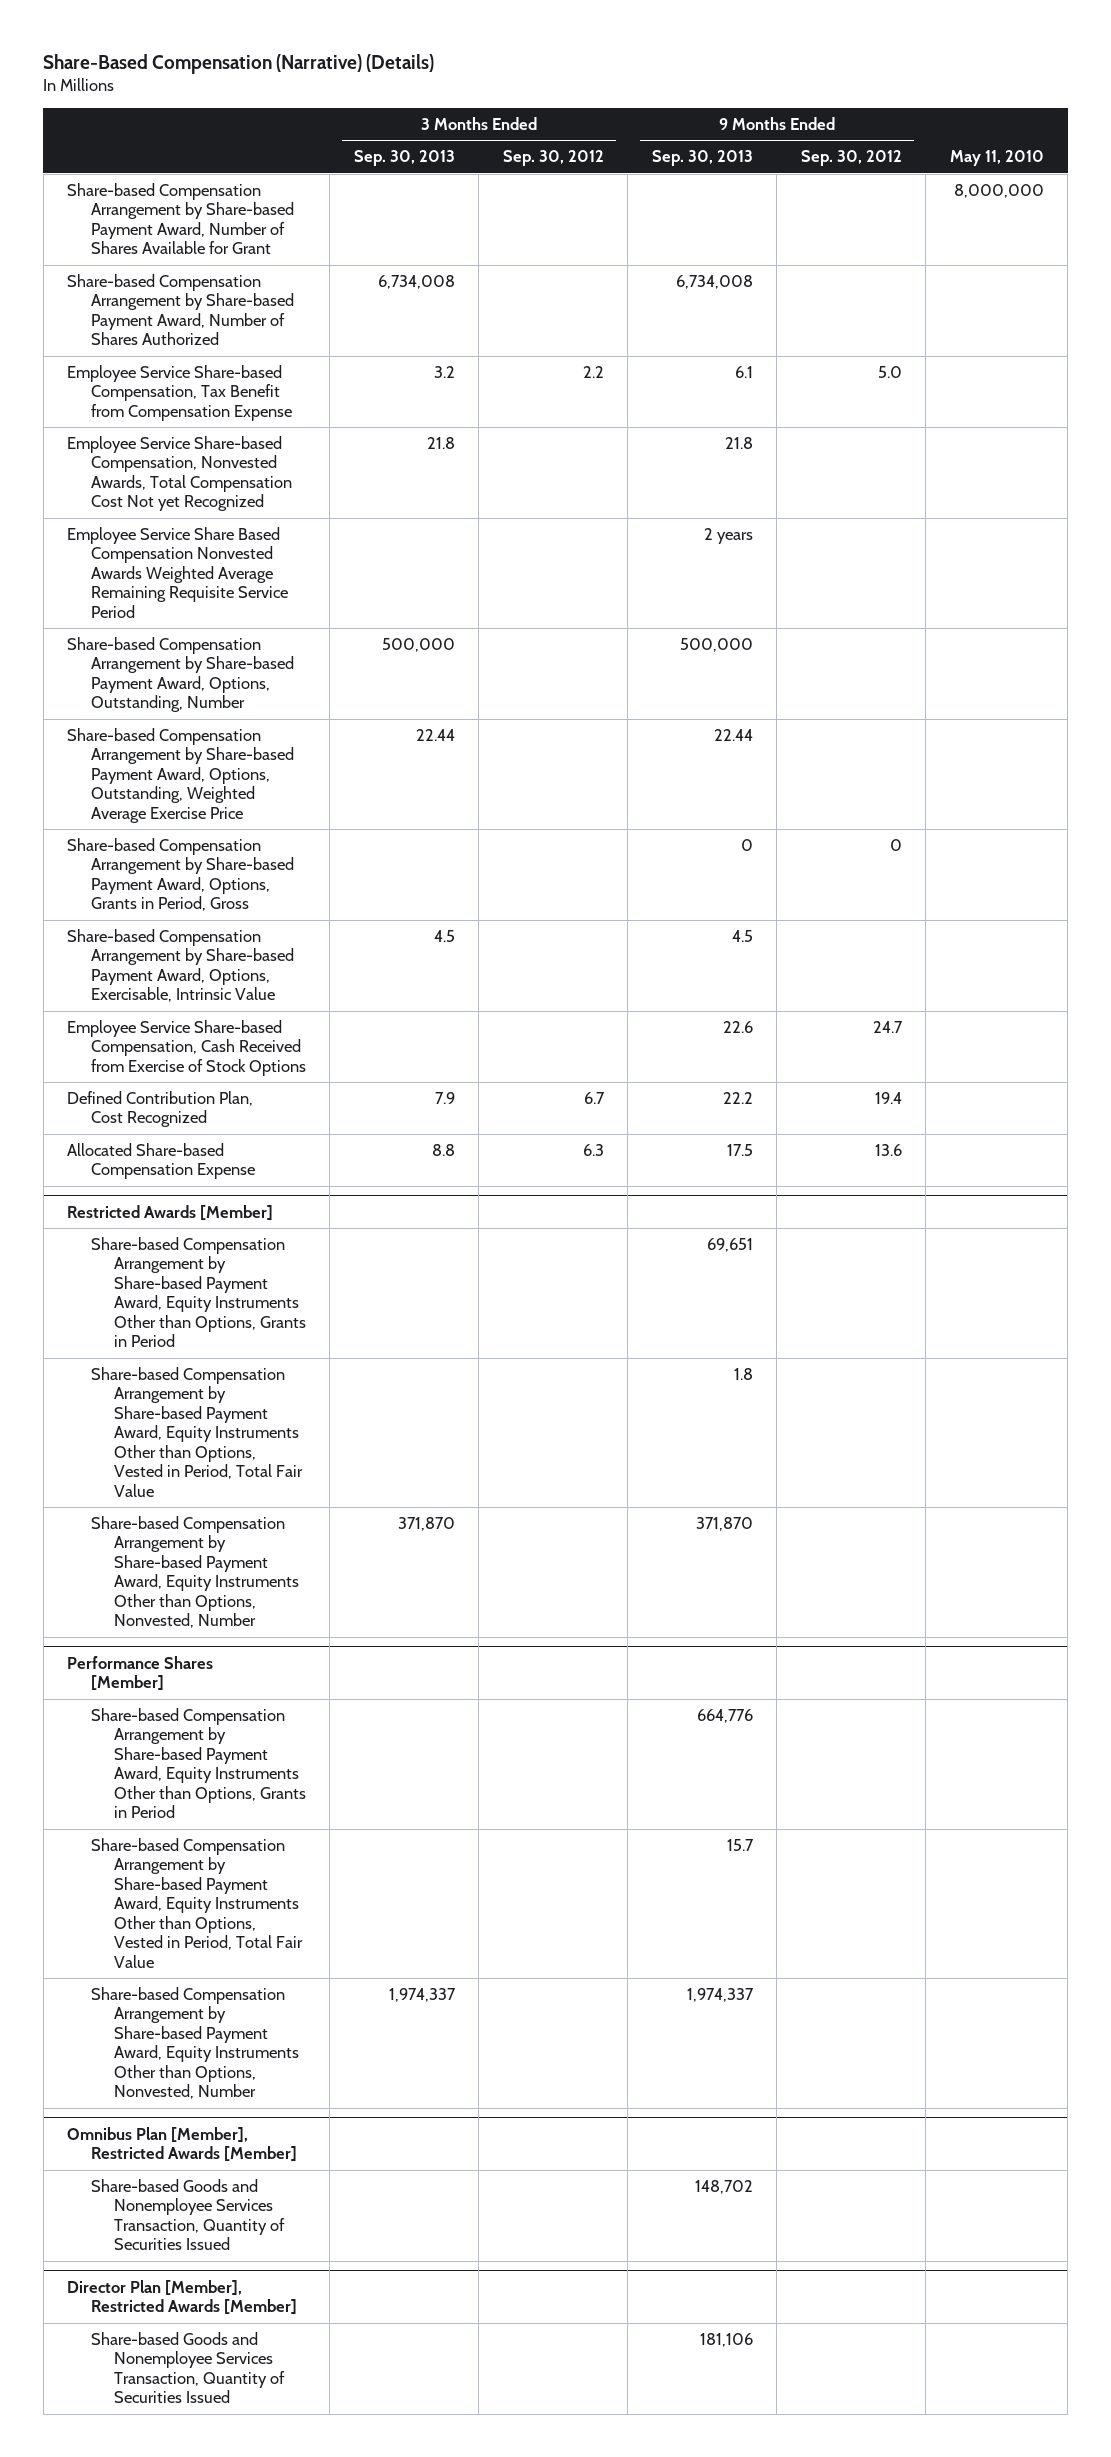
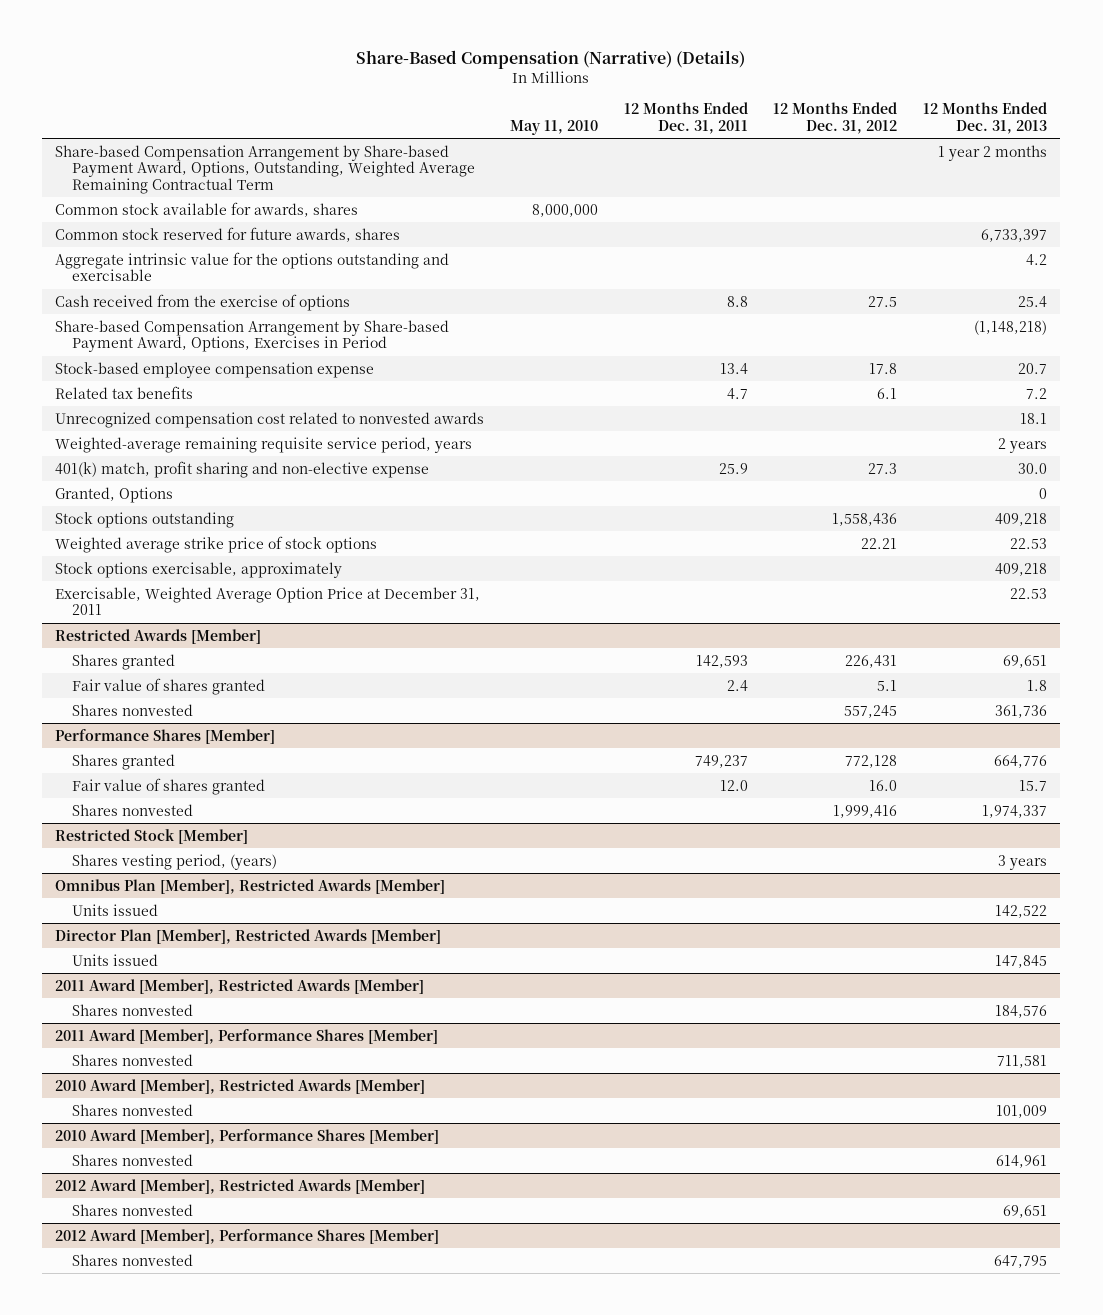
- | 3 Months Ended Sep. 30, 2013 | 3 Months Ended Sep. 30, 2012 | 9 Months Ended Sep. 30, 2013 | 9 Months Ended Sep. 30, 2012 | May 11, 2010
+ | May 11, 2010 | 12 Months Ended Dec. 31, 2011 | 12 Months Ended Dec. 31, 2012 | 12 Months Ended Dec. 31, 2013
- Share-based Compensation Arrangement by Share-based Payment Award, Number of Shares Available for Grant | | | | | 8,000,000
- Share-based Compensation Arrangement by Share-based Payment Award, Number of Shares Authorized | 6,734,008 | | 6,734,008 | |
- Employee Service Share-based Compensation, Tax Benefit from Compensation Expense | 3.2 | 2.2 | 6.1 | 5.0 |
- Employee Service Share-based Compensation, Nonvested Awards, Total Compensation Cost Not yet Recognized | 21.8 | | 21.8 | |
- Employee Service Share Based Compensation Nonvested Awards Weighted Average Remaining Requisite Service Period | | | 2 years | |
- Share-based Compensation Arrangement by Share-based Payment Award, Options, Outstanding, Number | 500,000 | | 500,000 | |
- Share-based Compensation Arrangement by Share-based Payment Award, Options, Outstanding, Weighted Average Exercise Price | 22.44 | | 22.44 | |
- Share-based Compensation Arrangement by Share-based Payment Award, Options, Grants in Period, Gross | | | 0 | 0 |
- Share-based Compensation Arrangement by Share-based Payment Award, Options, Exercisable, Intrinsic Value | 4.5 | | 4.5 | |
- Employee Service Share-based Compensation, Cash Received from Exercise of Stock Options | | | 22.6 | 24.7 |
- Defined Contribution Plan, Cost Recognized | 7.9 | 6.7 | 22.2 | 19.4 |
- Allocated Share-based Compensation Expense | 8.8 | 6.3 | 17.5 | 13.6 |
+ Share-based Compensation Arrangement by Share-based Payment Award, Options, Outstanding, Weighted Average Remaining Contractual Term | | | | 1 year 2 months
+ Common stock available for awards, shares | 8,000,000 | | |
+ Common stock reserved for future awards, shares | | | | 6,733,397
+ Aggregate intrinsic value for the options outstanding and exercisable | | | | 4.2
+ Cash received from the exercise of options | | 8.8 | 27.5 | 25.4
+ Share-based Compensation Arrangement by Share-based Payment Award, Options, Exercises in Period | | | | (1,148,218)
+ Stock-based employee compensation expense | | 13.4 | 17.8 | 20.7
+ Related tax benefits | | 4.7 | 6.1 | 7.2
+ Unrecognized compensation cost related to nonvested awards | | | | 18.1
+ Weighted-average remaining requisite service period, years | | | | 2 years
+ 401(k) match, profit sharing and non-elective expense | | 25.9 | 27.3 | 30.0
+ Granted, Options | | | | 0
+ Stock options outstanding | | | 1,558,436 | 409,218
+ Weighted average strike price of stock options | | | 22.21 | 22.53
+ Stock options exercisable, approximately | | | | 409,218
+ Exercisable, Weighted Average Option Price at December 31, 2011 | | | | 22.53
@ Restricted Awards [Member]
- Share-based Compensation Arrangement by Share-based Payment Award, Equity Instruments Other than Options, Grants in Period | | | 69,651 | |
- Share-based Compensation Arrangement by Share-based Payment Award, Equity Instruments Other than Options, Vested in Period, Total Fair Value | | | 1.8 | |
- Share-based Compensation Arrangement by Share-based Payment Award, Equity Instruments Other than Options, Nonvested, Number | 371,870 | | 371,870 | |
+ Shares granted | | 142,593 | 226,431 | 69,651
+ Fair value of shares granted | | 2.4 | 5.1 | 1.8
+ Shares nonvested | | | 557,245 | 361,736
@ Performance Shares [Member]
- Share-based Compensation Arrangement by Share-based Payment Award, Equity Instruments Other than Options, Grants in Period | | | 664,776 | |
- Share-based Compensation Arrangement by Share-based Payment Award, Equity Instruments Other than Options, Vested in Period, Total Fair Value | | | 15.7 | |
- Share-based Compensation Arrangement by Share-based Payment Award, Equity Instruments Other than Options, Nonvested, Number | 1,974,337 | | 1,974,337 | |
+ Shares granted | | 749,237 | 772,128 | 664,776
+ Fair value of shares granted | | 12.0 | 16.0 | 15.7
+ Shares nonvested | | | 1,999,416 | 1,974,337
+ Restricted Stock [Member]
+ Shares vesting period, (years) | | | | 3 years
@ Omnibus Plan [Member], Restricted Awards [Member]
- Share-based Goods and Nonemployee Services Transaction, Quantity of Securities Issued | | | 148,702 | |
+ Units issued | | | | 142,522
@ Director Plan [Member], Restricted Awards [Member]
- Share-based Goods and Nonemployee Services Transaction, Quantity of Securities Issued | | | 181,106 | |
+ Units issued | | | | 147,845
+ 2011 Award [Member], Restricted Awards [Member]
+ Shares nonvested | | | | 184,576
+ 2011 Award [Member], Performance Shares [Member]
+ Shares nonvested | | | | 711,581
+ 2010 Award [Member], Restricted Awards [Member]
+ Shares nonvested | | | | 101,009
+ 2010 Award [Member], Performance Shares [Member]
+ Shares nonvested | | | | 614,961
+ 2012 Award [Member], Restricted Awards [Member]
+ Shares nonvested | | | | 69,651
+ 2012 Award [Member], Performance Shares [Member]
+ Shares nonvested | | | | 647,795

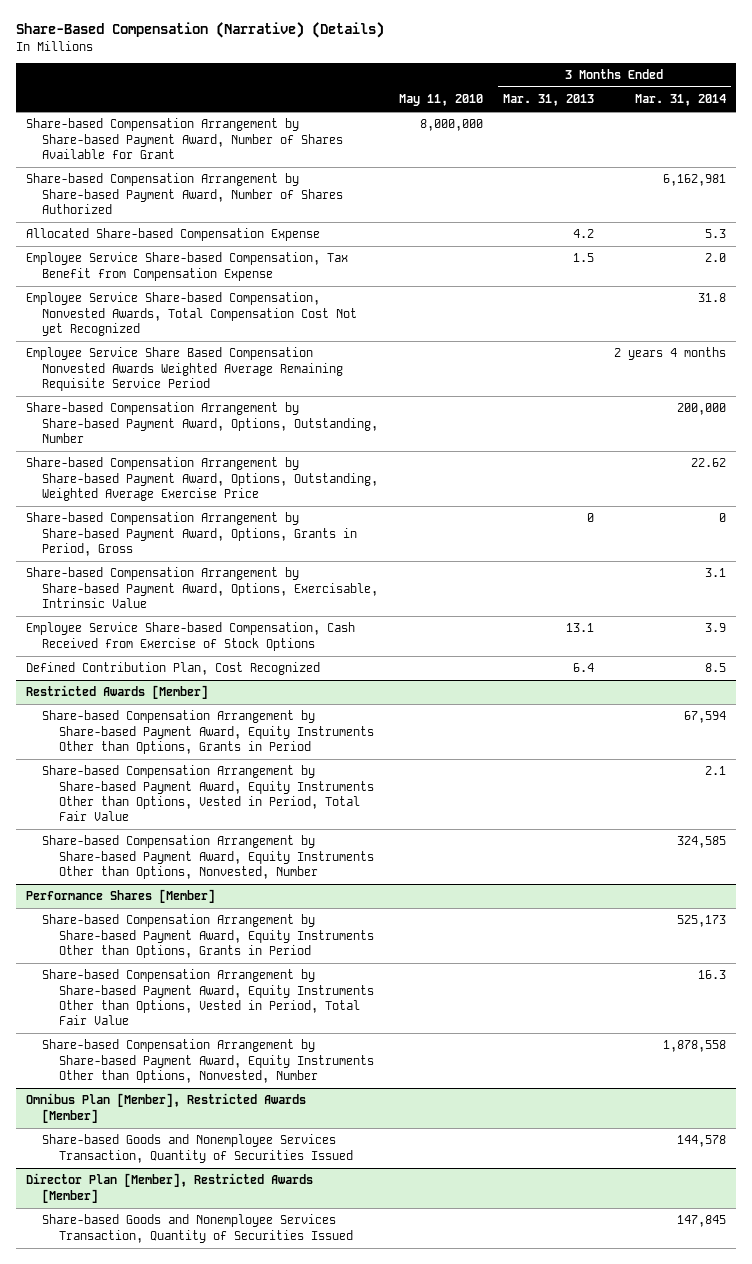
- | May 11, 2010 | 12 Months Ended Dec. 31, 2011 | 12 Months Ended Dec. 31, 2012 | 12 Months Ended Dec. 31, 2013
+ | May 11, 2010 | 3 Months Ended Mar. 31, 2013 | 3 Months Ended Mar. 31, 2014
- Share-based Compensation Arrangement by Share-based Payment Award, Options, Outstanding, Weighted Average Remaining Contractual Term | | | | 1 year 2 months
- Common stock available for awards, shares | 8,000,000 | | |
- Common stock reserved for future awards, shares | | | | 6,733,397
- Aggregate intrinsic value for the options outstanding and exercisable | | | | 4.2
- Cash received from the exercise of options | | 8.8 | 27.5 | 25.4
- Share-based Compensation Arrangement by Share-based Payment Award, Options, Exercises in Period | | | | (1,148,218)
- Stock-based employee compensation expense | | 13.4 | 17.8 | 20.7
- Related tax benefits | | 4.7 | 6.1 | 7.2
- Unrecognized compensation cost related to nonvested awards | | | | 18.1
- Weighted-average remaining requisite service period, years | | | | 2 years
- 401(k) match, profit sharing and non-elective expense | | 25.9 | 27.3 | 30.0
- Granted, Options | | | | 0
- Stock options outstanding | | | 1,558,436 | 409,218
- Weighted average strike price of stock options | | | 22.21 | 22.53
- Stock options exercisable, approximately | | | | 409,218
- Exercisable, Weighted Average Option Price at December 31, 2011 | | | | 22.53
+ Share-based Compensation Arrangement by Share-based Payment Award, Number of Shares Available for Grant | 8,000,000 | |
+ Share-based Compensation Arrangement by Share-based Payment Award, Number of Shares Authorized | | | 6,162,981
+ Allocated Share-based Compensation Expense | | 4.2 | 5.3
+ Employee Service Share-based Compensation, Tax Benefit from Compensation Expense | | 1.5 | 2.0
+ Employee Service Share-based Compensation, Nonvested Awards, Total Compensation Cost Not yet Recognized | | | 31.8
+ Employee Service Share Based Compensation Nonvested Awards Weighted Average Remaining Requisite Service Period | | | 2 years 4 months
+ Share-based Compensation Arrangement by Share-based Payment Award, Options, Outstanding, Number | | | 200,000
+ Share-based Compensation Arrangement by Share-based Payment Award, Options, Outstanding, Weighted Average Exercise Price | | | 22.62
+ Share-based Compensation Arrangement by Share-based Payment Award, Options, Grants in Period, Gross | | 0 | 0
+ Share-based Compensation Arrangement by Share-based Payment Award, Options, Exercisable, Intrinsic Value | | | 3.1
+ Employee Service Share-based Compensation, Cash Received from Exercise of Stock Options | | 13.1 | 3.9
+ Defined Contribution Plan, Cost Recognized | | 6.4 | 8.5
@ Restricted Awards [Member]
- Shares granted | | 142,593 | 226,431 | 69,651
- Fair value of shares granted | | 2.4 | 5.1 | 1.8
- Shares nonvested | | | 557,245 | 361,736
+ Share-based Compensation Arrangement by Share-based Payment Award, Equity Instruments Other than Options, Grants in Period | | | 67,594
+ Share-based Compensation Arrangement by Share-based Payment Award, Equity Instruments Other than Options, Vested in Period, Total Fair Value | | | 2.1
+ Share-based Compensation Arrangement by Share-based Payment Award, Equity Instruments Other than Options, Nonvested, Number | | | 324,585
@ Performance Shares [Member]
- Shares granted | | 749,237 | 772,128 | 664,776
- Fair value of shares granted | | 12.0 | 16.0 | 15.7
- Shares nonvested | | | 1,999,416 | 1,974,337
- Restricted Stock [Member]
- Shares vesting period, (years) | | | | 3 years
@ Performance Shares [Member]
+ Share-based Compensation Arrangement by Share-based Payment Award, Equity Instruments Other than Options, Grants in Period | | | 525,173
+ Share-based Compensation Arrangement by Share-based Payment Award, Equity Instruments Other than Options, Vested in Period, Total Fair Value | | | 16.3
+ Share-based Compensation Arrangement by Share-based Payment Award, Equity Instruments Other than Options, Nonvested, Number | | | 1,878,558
@ Omnibus Plan [Member], Restricted Awards [Member]
- Units issued | | | | 142,522
+ Share-based Goods and Nonemployee Services Transaction, Quantity of Securities Issued | | | 144,578
@ Director Plan [Member], Restricted Awards [Member]
- Units issued | | | | 147,845
- 2011 Award [Member], Restricted Awards [Member]
- Shares nonvested | | | | 184,576
- 2011 Award [Member], Performance Shares [Member]
- Shares nonvested | | | | 711,581
- 2010 Award [Member], Restricted Awards [Member]
- Shares nonvested | | | | 101,009
- 2010 Award [Member], Performance Shares [Member]
- Shares nonvested | | | | 614,961
- 2012 Award [Member], Restricted Awards [Member]
- Shares nonvested | | | | 69,651
- 2012 Award [Member], Performance Shares [Member]
- Shares nonvested | | | | 647,795
@ Director Plan [Member], Restricted Awards [Member]
+ Share-based Goods and Nonemployee Services Transaction, Quantity of Securities Issued | | | 147,845

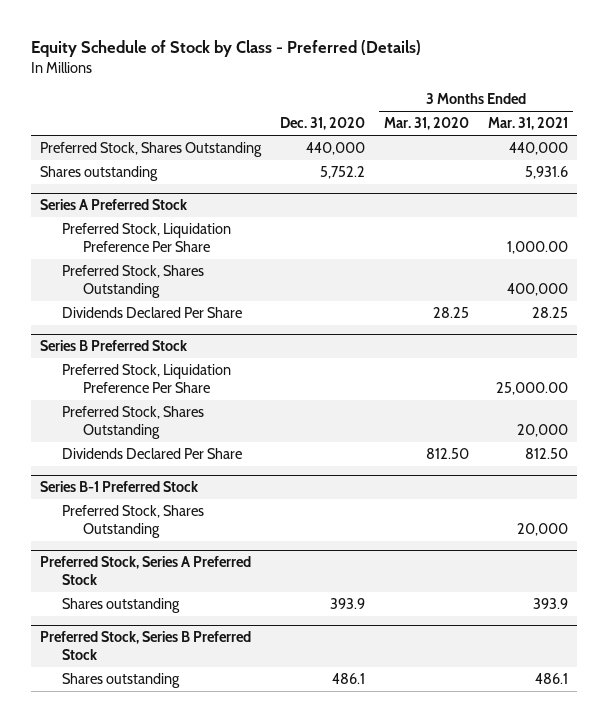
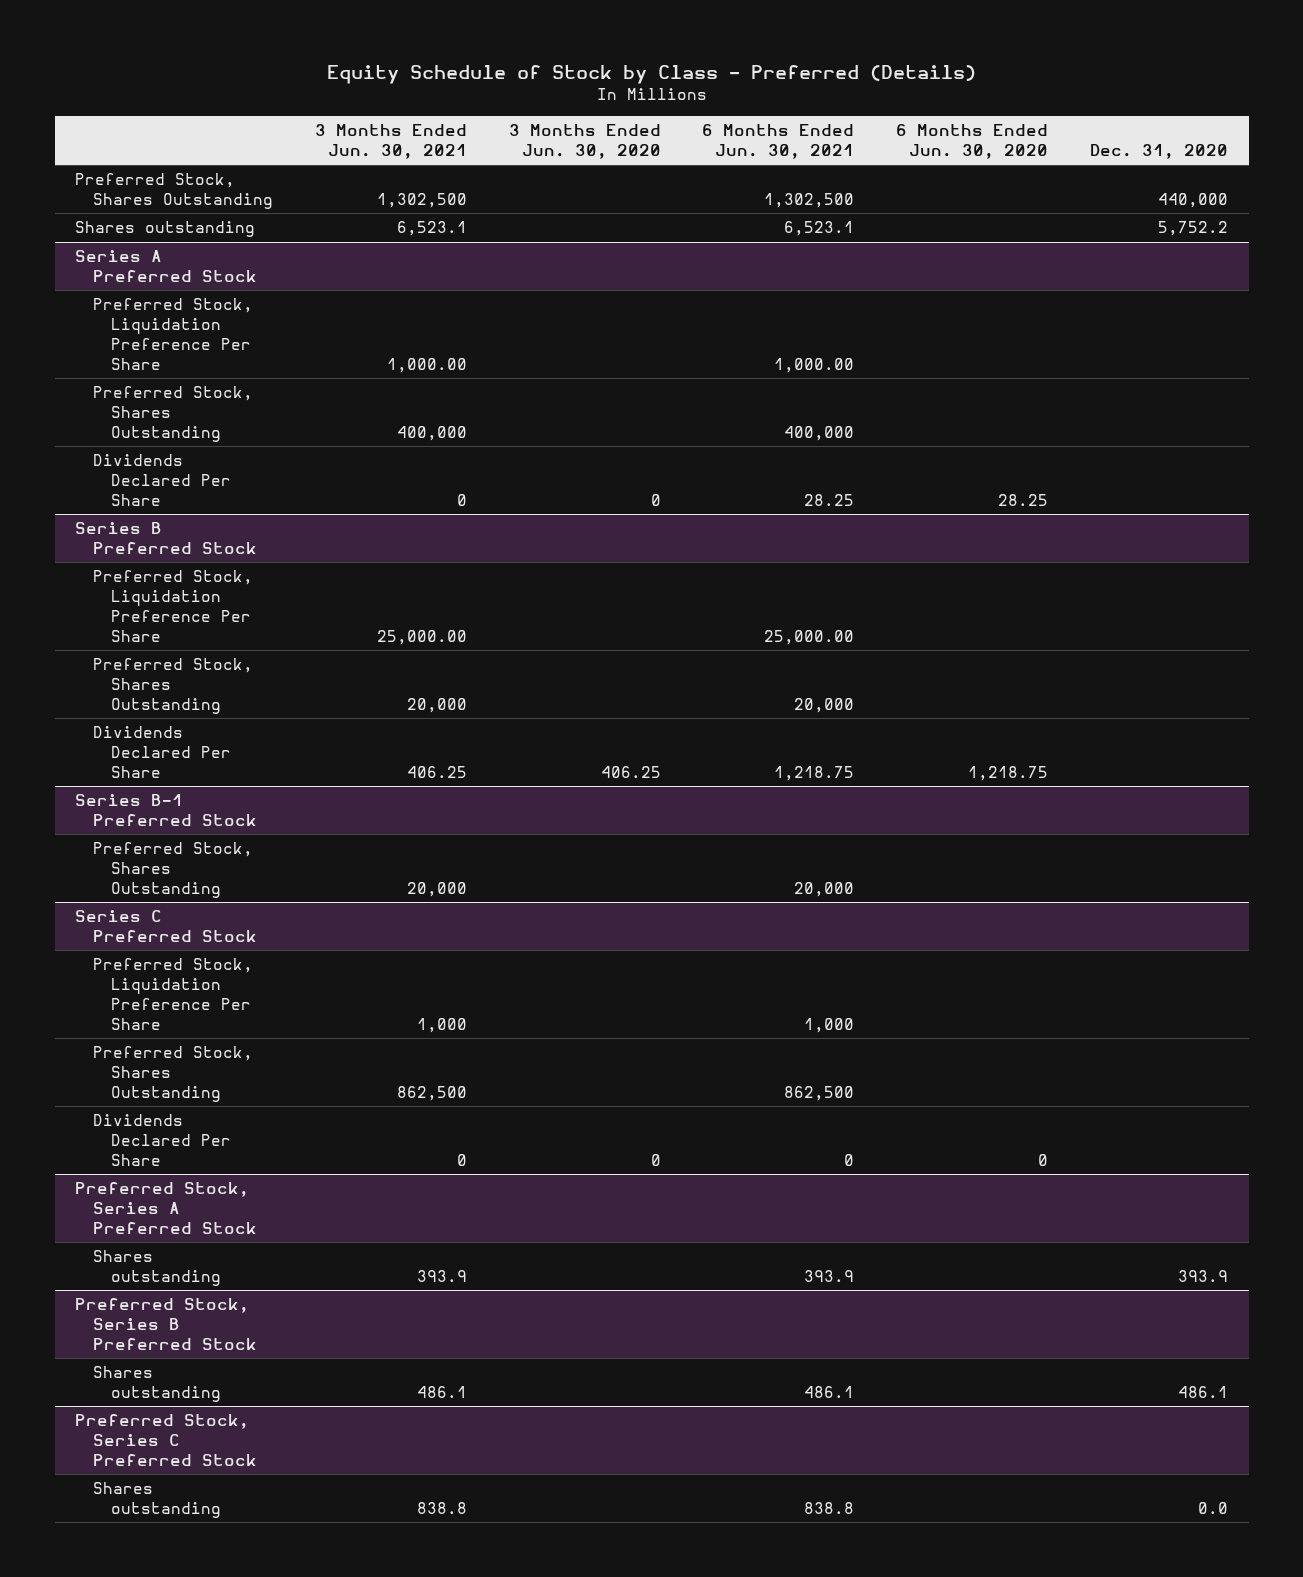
- | Dec. 31, 2020 | 3 Months Ended Mar. 31, 2020 | 3 Months Ended Mar. 31, 2021
+ | 3 Months Ended Jun. 30, 2021 | 3 Months Ended Jun. 30, 2020 | 6 Months Ended Jun. 30, 2021 | 6 Months Ended Jun. 30, 2020 | Dec. 31, 2020
+ Series C Preferred Stock
+ Preferred Stock, Liquidation Preference Per Share | 1,000 | | 1,000 | |
+ Preferred Stock, Shares Outstanding | 862,500 | | 862,500 | |
+ Dividends Declared Per Share | 0 | 0 | 0 | 0 |
+ Preferred Stock, Series C Preferred Stock
+ Shares outstanding | 838.8 | | 838.8 | | 0.0

